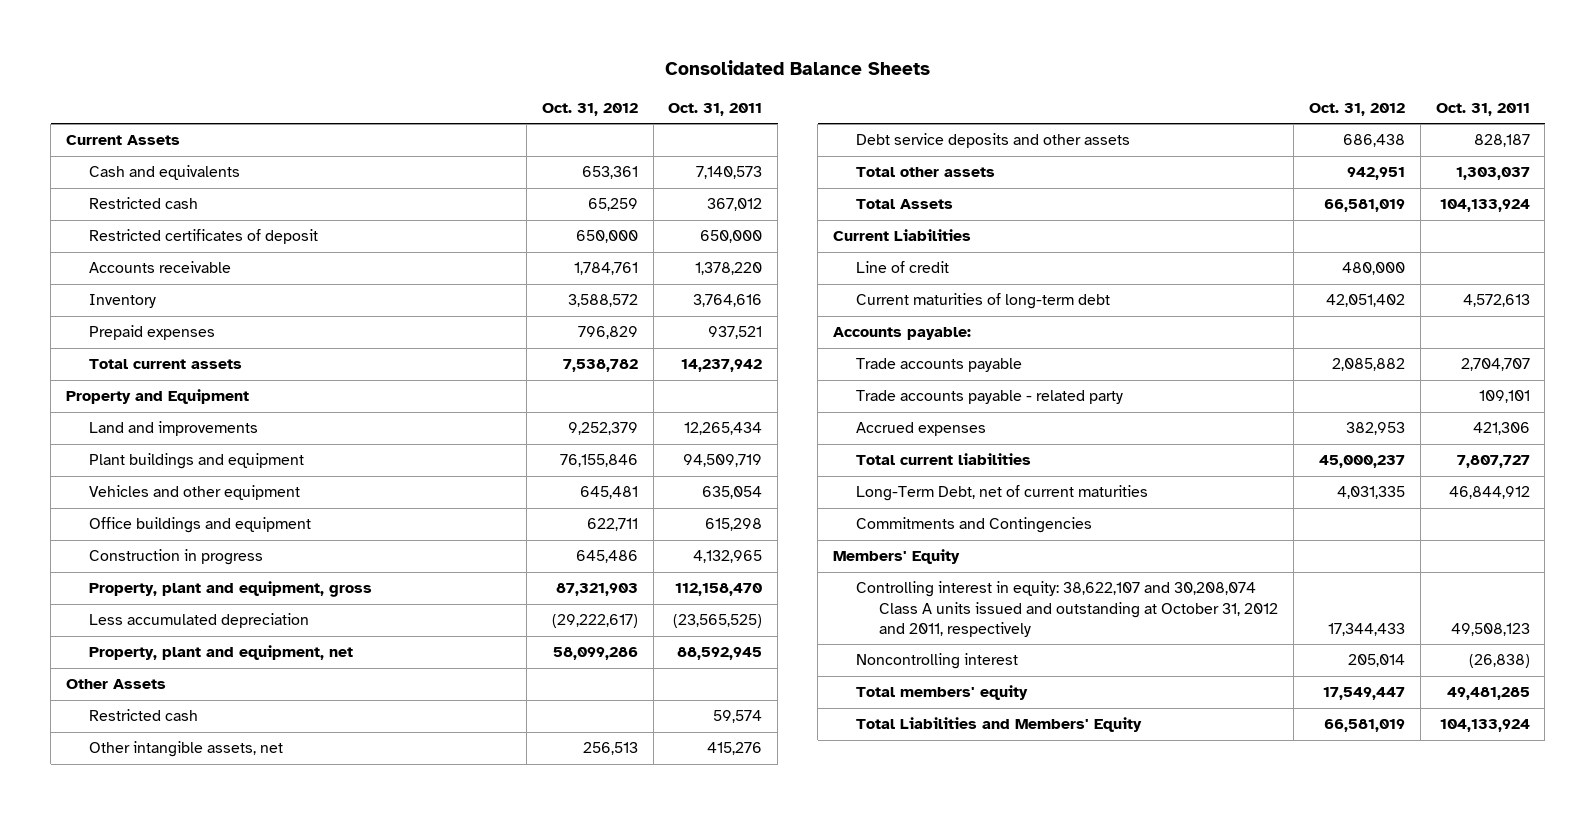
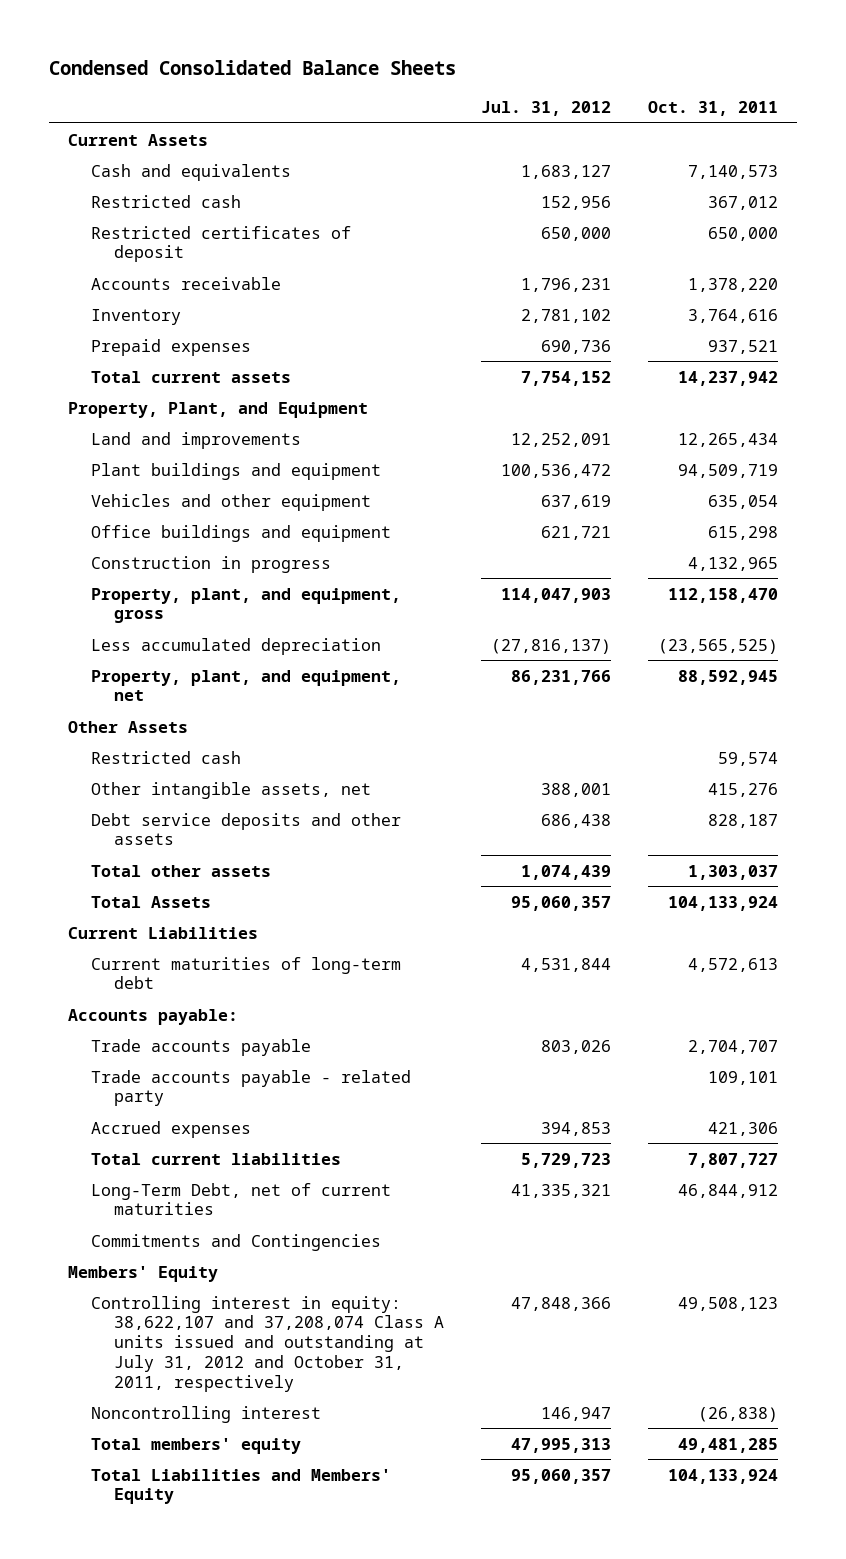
- Consolidated Balance Sheets
+ Condensed Consolidated Balance Sheets
- | Oct. 31, 2012 | Oct. 31, 2011
+ | Jul. 31, 2012 | Oct. 31, 2011
- Property and Equipment
+ Property, Plant, and Equipment
- Property, plant and equipment, gross | 87,321,903 | 112,158,470
+ Property, plant, and equipment, gross | 114,047,903 | 112,158,470
- Property, plant and equipment, net | 58,099,286 | 88,592,945
+ Property, plant, and equipment, net | 86,231,766 | 88,592,945
- Line of credit | 480,000 |
- Controlling interest in equity: 38,622,107 and 30,208,074 Class A units issued and outstanding at October 31, 2012 and 2011, respectively | 17,344,433 | 49,508,123
+ Controlling interest in equity: 38,622,107 and 37,208,074 Class A units issued and outstanding at July 31, 2012 and October 31, 2011, respectively | 47,848,366 | 49,508,123

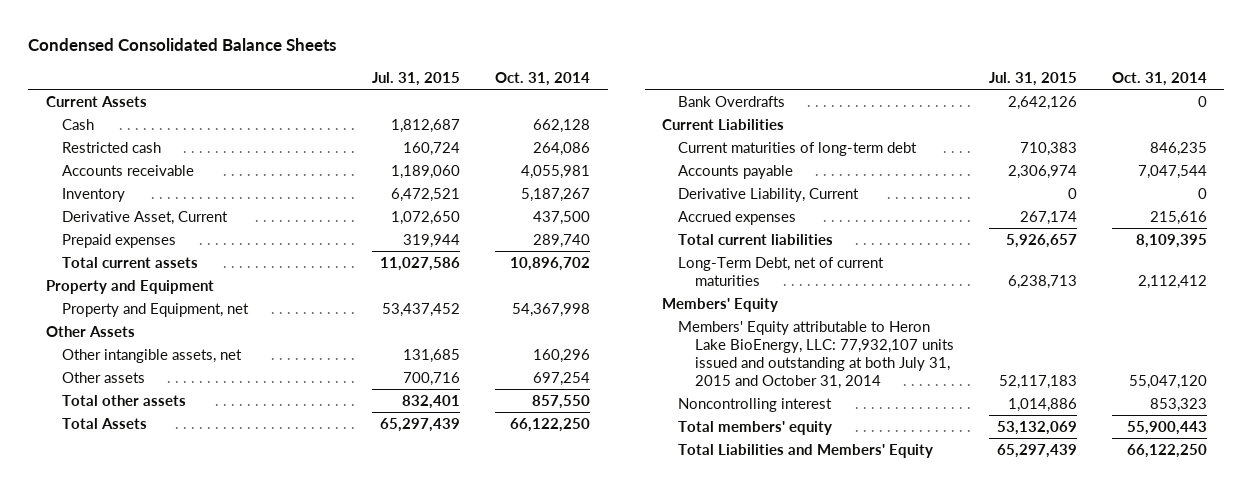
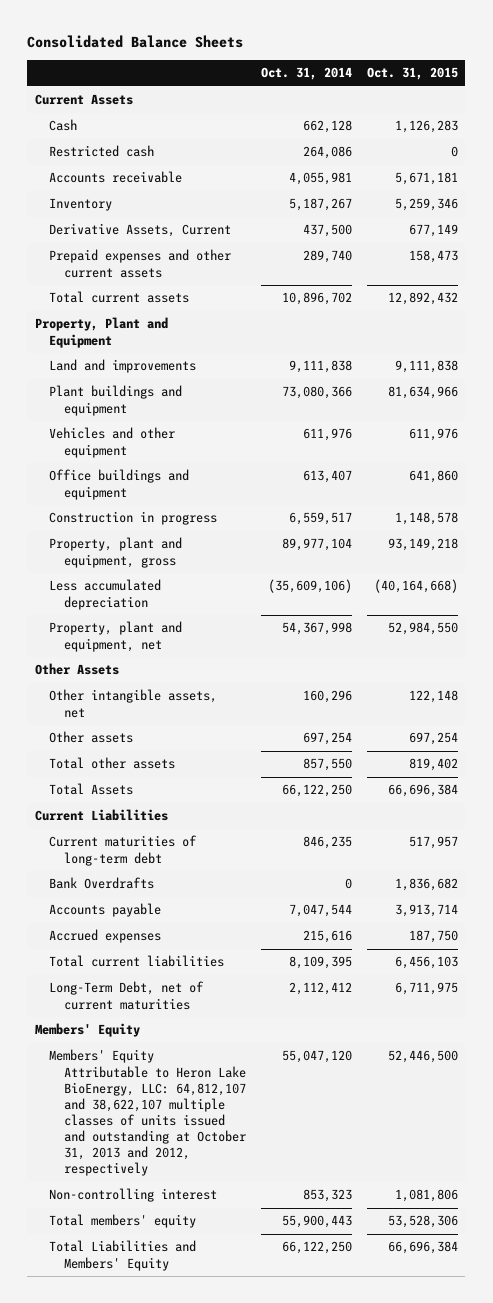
- Condensed Consolidated Balance Sheets
+ Consolidated Balance Sheets
- | Jul. 31, 2015 | Oct. 31, 2014
+ | Oct. 31, 2014 | Oct. 31, 2015
- Derivative Asset, Current | 1,072,650 | 437,500
- Prepaid expenses | 319,944 | 289,740
+ Derivative Assets, Current | 437,500 | 677,149
+ Prepaid expenses and other current assets | 289,740 | 158,473
- Property and Equipment
- Property and Equipment, net | 53,437,452 | 54,367,998
+ Property, Plant and Equipment
+ Land and improvements | 9,111,838 | 9,111,838
+ Plant buildings and equipment | 73,080,366 | 81,634,966
+ Vehicles and other equipment | 611,976 | 611,976
+ Office buildings and equipment | 613,407 | 641,860
+ Construction in progress | 6,559,517 | 1,148,578
+ Property, plant and equipment, gross | 89,977,104 | 93,149,218
+ Less accumulated depreciation | (35,609,106) | (40,164,668)
+ Property, plant and equipment, net | 54,367,998 | 52,984,550
moved down: Bank Overdrafts | 0 | 1,836,682
- Derivative Liability, Current | 0 | 0
- Members' Equity attributable to Heron Lake BioEnergy, LLC: 77,932,107 units issued and outstanding at both July 31, 2015 and October 31, 2014 | 52,117,183 | 55,047,120
- Noncontrolling interest | 1,014,886 | 853,323
+ Members' Equity Attributable to Heron Lake BioEnergy, LLC: 64,812,107 and 38,622,107 multiple classes of units issued and outstanding at October 31, 2013 and 2012, respectively | 55,047,120 | 52,446,500
+ Non-controlling interest | 853,323 | 1,081,806

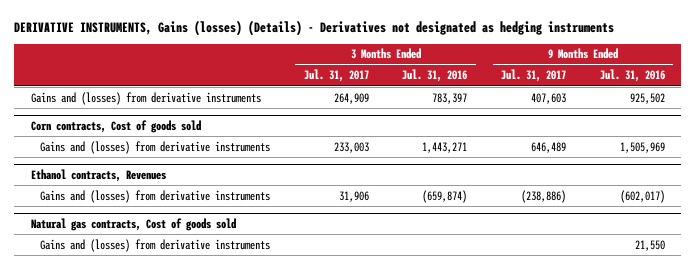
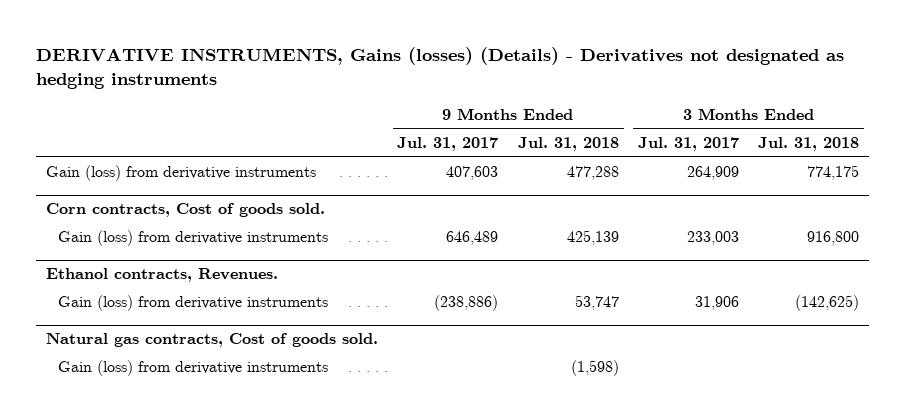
- | 3 Months Ended Jul. 31, 2017 | 3 Months Ended Jul. 31, 2016 | 9 Months Ended Jul. 31, 2017 | 9 Months Ended Jul. 31, 2016
+ | 9 Months Ended Jul. 31, 2017 | 9 Months Ended Jul. 31, 2018 | 3 Months Ended Jul. 31, 2017 | 3 Months Ended Jul. 31, 2018
- Gains and (losses) from derivative instruments | 264,909 | 783,397 | 407,603 | 925,502
- Corn contracts, Cost of goods sold
- Gains and (losses) from derivative instruments | 233,003 | 1,443,271 | 646,489 | 1,505,969
- Ethanol contracts, Revenues
- Gains and (losses) from derivative instruments | 31,906 | (659,874) | (238,886) | (602,017)
- Natural gas contracts, Cost of goods sold
- Gains and (losses) from derivative instruments | | | | 21,550
+ Gain (loss) from derivative instruments | 407,603 | 477,288 | 264,909 | 774,175
+ Corn contracts, Cost of goods sold.
+ Gain (loss) from derivative instruments | 646,489 | 425,139 | 233,003 | 916,800
+ Ethanol contracts, Revenues.
+ Gain (loss) from derivative instruments | (238,886) | 53,747 | 31,906 | (142,625)
+ Natural gas contracts, Cost of goods sold.
+ Gain (loss) from derivative instruments | | (1,598) | |

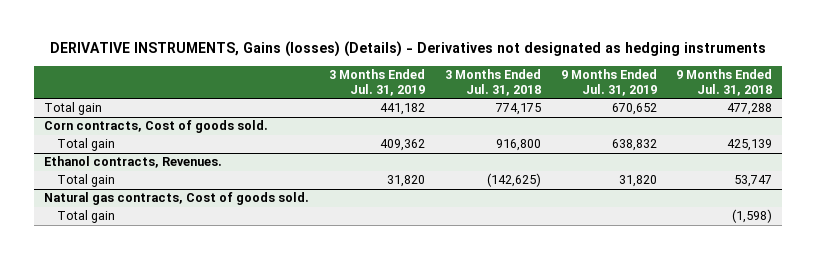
- | 9 Months Ended Jul. 31, 2017 | 9 Months Ended Jul. 31, 2018 | 3 Months Ended Jul. 31, 2017 | 3 Months Ended Jul. 31, 2018
+ | 3 Months Ended Jul. 31, 2019 | 3 Months Ended Jul. 31, 2018 | 9 Months Ended Jul. 31, 2019 | 9 Months Ended Jul. 31, 2018
- Gain (loss) from derivative instruments | 407,603 | 477,288 | 264,909 | 774,175
+ Total gain | 441,182 | 774,175 | 670,652 | 477,288
@ Corn contracts, Cost of goods sold.
- Gain (loss) from derivative instruments | 646,489 | 425,139 | 233,003 | 916,800
+ Total gain | 409,362 | 916,800 | 638,832 | 425,139
@ Ethanol contracts, Revenues.
- Gain (loss) from derivative instruments | (238,886) | 53,747 | 31,906 | (142,625)
+ Total gain | 31,820 | (142,625) | 31,820 | 53,747
@ Natural gas contracts, Cost of goods sold.
- Gain (loss) from derivative instruments | | (1,598) | |
+ Total gain | | | | (1,598)

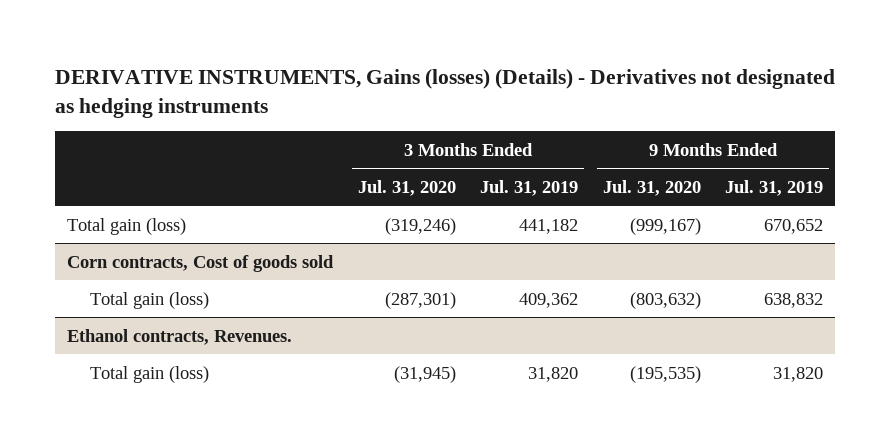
- | 3 Months Ended Jul. 31, 2019 | 3 Months Ended Jul. 31, 2018 | 9 Months Ended Jul. 31, 2019 | 9 Months Ended Jul. 31, 2018
+ | 3 Months Ended Jul. 31, 2020 | 3 Months Ended Jul. 31, 2019 | 9 Months Ended Jul. 31, 2020 | 9 Months Ended Jul. 31, 2019
- Total gain | 441,182 | 774,175 | 670,652 | 477,288
- Corn contracts, Cost of goods sold.
- Total gain | 409,362 | 916,800 | 638,832 | 425,139
+ Total gain (loss) | (319,246) | 441,182 | (999,167) | 670,652
+ Corn contracts, Cost of goods sold
+ Total gain (loss) | (287,301) | 409,362 | (803,632) | 638,832
@ Ethanol contracts, Revenues.
- Total gain | 31,820 | (142,625) | 31,820 | 53,747
- Natural gas contracts, Cost of goods sold.
- Total gain | | | | (1,598)
@ Ethanol contracts, Revenues.
+ Total gain (loss) | (31,945) | 31,820 | (195,535) | 31,820

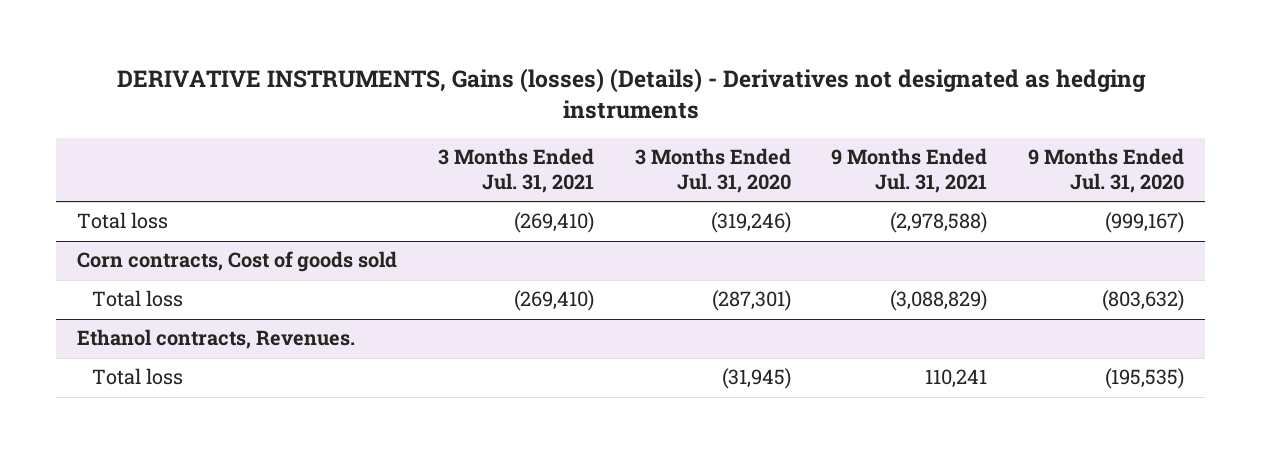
- | 3 Months Ended Jul. 31, 2020 | 3 Months Ended Jul. 31, 2019 | 9 Months Ended Jul. 31, 2020 | 9 Months Ended Jul. 31, 2019
+ | 3 Months Ended Jul. 31, 2021 | 3 Months Ended Jul. 31, 2020 | 9 Months Ended Jul. 31, 2021 | 9 Months Ended Jul. 31, 2020
- Total gain (loss) | (319,246) | 441,182 | (999,167) | 670,652
+ Total loss | (269,410) | (319,246) | (2,978,588) | (999,167)
@ Corn contracts, Cost of goods sold
- Total gain (loss) | (287,301) | 409,362 | (803,632) | 638,832
+ Total loss | (269,410) | (287,301) | (3,088,829) | (803,632)
@ Ethanol contracts, Revenues.
- Total gain (loss) | (31,945) | 31,820 | (195,535) | 31,820
+ Total loss | | (31,945) | 110,241 | (195,535)

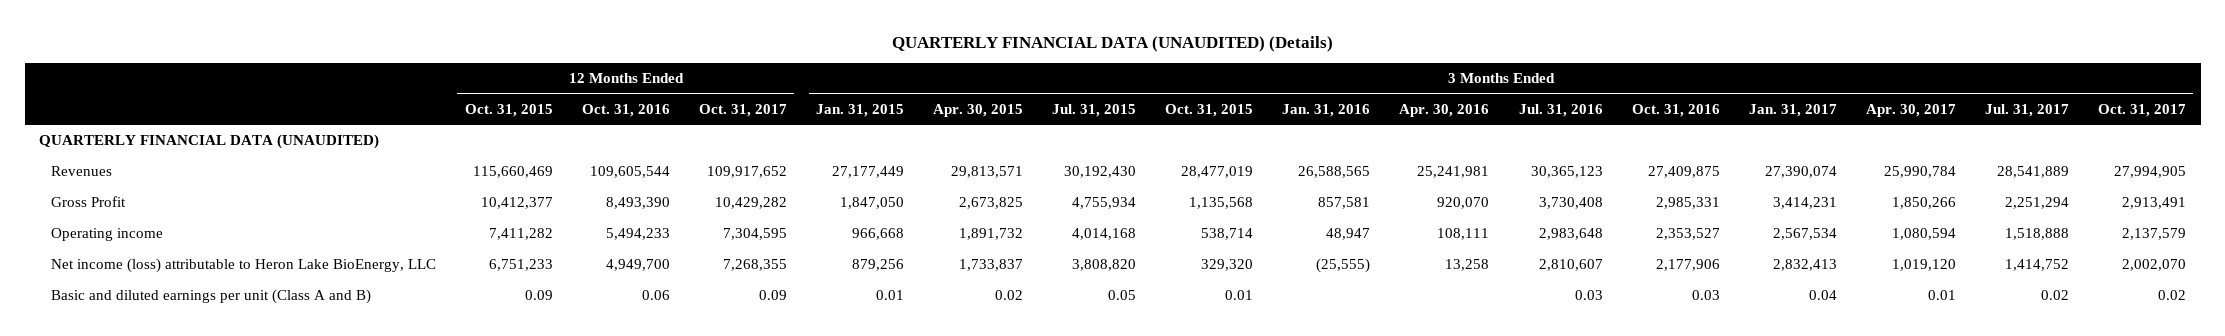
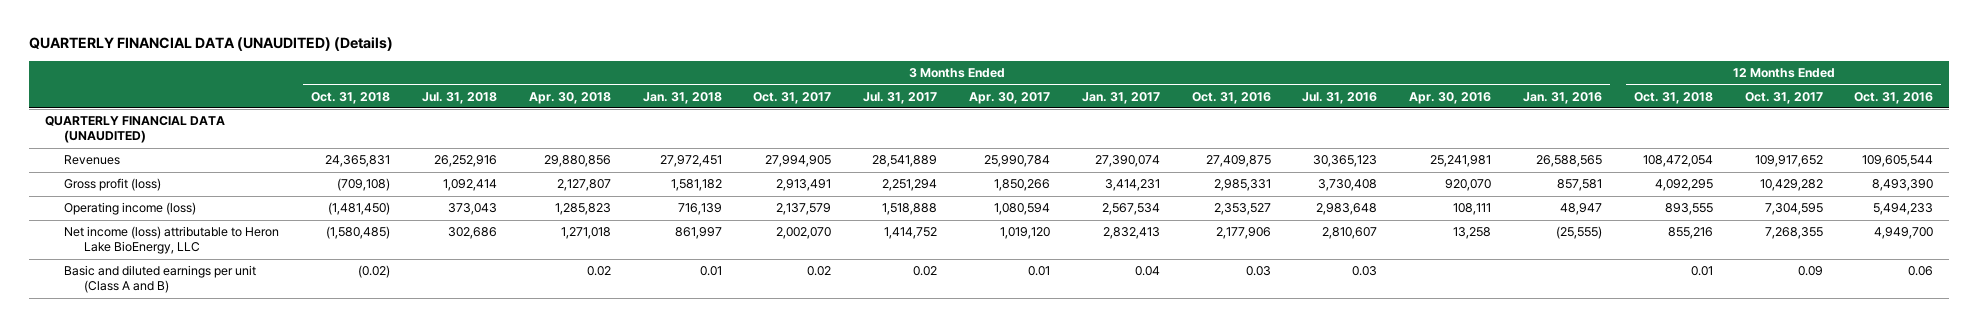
- | 12 Months Ended Oct. 31, 2015 | 12 Months Ended Oct. 31, 2016 | 12 Months Ended Oct. 31, 2017 | 3 Months Ended Jan. 31, 2015 | 3 Months Ended Apr. 30, 2015 | 3 Months Ended Jul. 31, 2015 | 3 Months Ended Oct. 31, 2015 | 3 Months Ended Jan. 31, 2016 | 3 Months Ended Apr. 30, 2016 | 3 Months Ended Jul. 31, 2016 | 3 Months Ended Oct. 31, 2016 | 3 Months Ended Jan. 31, 2017 | 3 Months Ended Apr. 30, 2017 | 3 Months Ended Jul. 31, 2017 | 3 Months Ended Oct. 31, 2017
+ | 3 Months Ended Oct. 31, 2018 | 3 Months Ended Jul. 31, 2018 | 3 Months Ended Apr. 30, 2018 | 3 Months Ended Jan. 31, 2018 | 3 Months Ended Oct. 31, 2017 | 3 Months Ended Jul. 31, 2017 | 3 Months Ended Apr. 30, 2017 | 3 Months Ended Jan. 31, 2017 | 3 Months Ended Oct. 31, 2016 | 3 Months Ended Jul. 31, 2016 | 3 Months Ended Apr. 30, 2016 | 3 Months Ended Jan. 31, 2016 | 12 Months Ended Oct. 31, 2018 | 12 Months Ended Oct. 31, 2017 | 12 Months Ended Oct. 31, 2016
- Gross Profit | 10,412,377 | 8,493,390 | 10,429,282 | 1,847,050 | 2,673,825 | 4,755,934 | 1,135,568 | 857,581 | 920,070 | 3,730,408 | 2,985,331 | 3,414,231 | 1,850,266 | 2,251,294 | 2,913,491
- Operating income | 7,411,282 | 5,494,233 | 7,304,595 | 966,668 | 1,891,732 | 4,014,168 | 538,714 | 48,947 | 108,111 | 2,983,648 | 2,353,527 | 2,567,534 | 1,080,594 | 1,518,888 | 2,137,579
+ Gross profit (loss) | (709,108) | 1,092,414 | 2,127,807 | 1,581,182 | 2,913,491 | 2,251,294 | 1,850,266 | 3,414,231 | 2,985,331 | 3,730,408 | 920,070 | 857,581 | 4,092,295 | 10,429,282 | 8,493,390
+ Operating income (loss) | (1,481,450) | 373,043 | 1,285,823 | 716,139 | 2,137,579 | 1,518,888 | 1,080,594 | 2,567,534 | 2,353,527 | 2,983,648 | 108,111 | 48,947 | 893,555 | 7,304,595 | 5,494,233

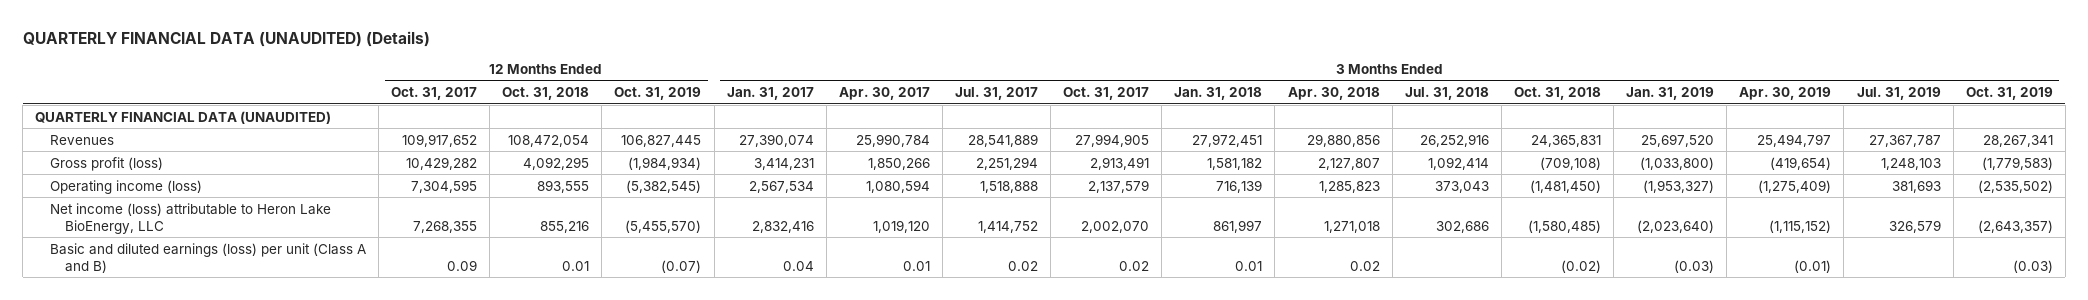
- | 3 Months Ended Oct. 31, 2018 | 3 Months Ended Jul. 31, 2018 | 3 Months Ended Apr. 30, 2018 | 3 Months Ended Jan. 31, 2018 | 3 Months Ended Oct. 31, 2017 | 3 Months Ended Jul. 31, 2017 | 3 Months Ended Apr. 30, 2017 | 3 Months Ended Jan. 31, 2017 | 3 Months Ended Oct. 31, 2016 | 3 Months Ended Jul. 31, 2016 | 3 Months Ended Apr. 30, 2016 | 3 Months Ended Jan. 31, 2016 | 12 Months Ended Oct. 31, 2018 | 12 Months Ended Oct. 31, 2017 | 12 Months Ended Oct. 31, 2016
+ | 12 Months Ended Oct. 31, 2017 | 12 Months Ended Oct. 31, 2018 | 12 Months Ended Oct. 31, 2019 | 3 Months Ended Jan. 31, 2017 | 3 Months Ended Apr. 30, 2017 | 3 Months Ended Jul. 31, 2017 | 3 Months Ended Oct. 31, 2017 | 3 Months Ended Jan. 31, 2018 | 3 Months Ended Apr. 30, 2018 | 3 Months Ended Jul. 31, 2018 | 3 Months Ended Oct. 31, 2018 | 3 Months Ended Jan. 31, 2019 | 3 Months Ended Apr. 30, 2019 | 3 Months Ended Jul. 31, 2019 | 3 Months Ended Oct. 31, 2019
- Net income (loss) attributable to Heron Lake BioEnergy, LLC | (1,580,485) | 302,686 | 1,271,018 | 861,997 | 2,002,070 | 1,414,752 | 1,019,120 | 2,832,413 | 2,177,906 | 2,810,607 | 13,258 | (25,555) | 855,216 | 7,268,355 | 4,949,700
- Basic and diluted earnings per unit (Class A and B) | (0.02) | | 0.02 | 0.01 | 0.02 | 0.02 | 0.01 | 0.04 | 0.03 | 0.03 | | | 0.01 | 0.09 | 0.06
+ Net income (loss) attributable to Heron Lake BioEnergy, LLC | 7,268,355 | 855,216 | (5,455,570) | 2,832,416 | 1,019,120 | 1,414,752 | 2,002,070 | 861,997 | 1,271,018 | 302,686 | (1,580,485) | (2,023,640) | (1,115,152) | 326,579 | (2,643,357)
+ Basic and diluted earnings (loss) per unit (Class A and B) | 0.09 | 0.01 | (0.07) | 0.04 | 0.01 | 0.02 | 0.02 | 0.01 | 0.02 | | (0.02) | (0.03) | (0.01) | | (0.03)

